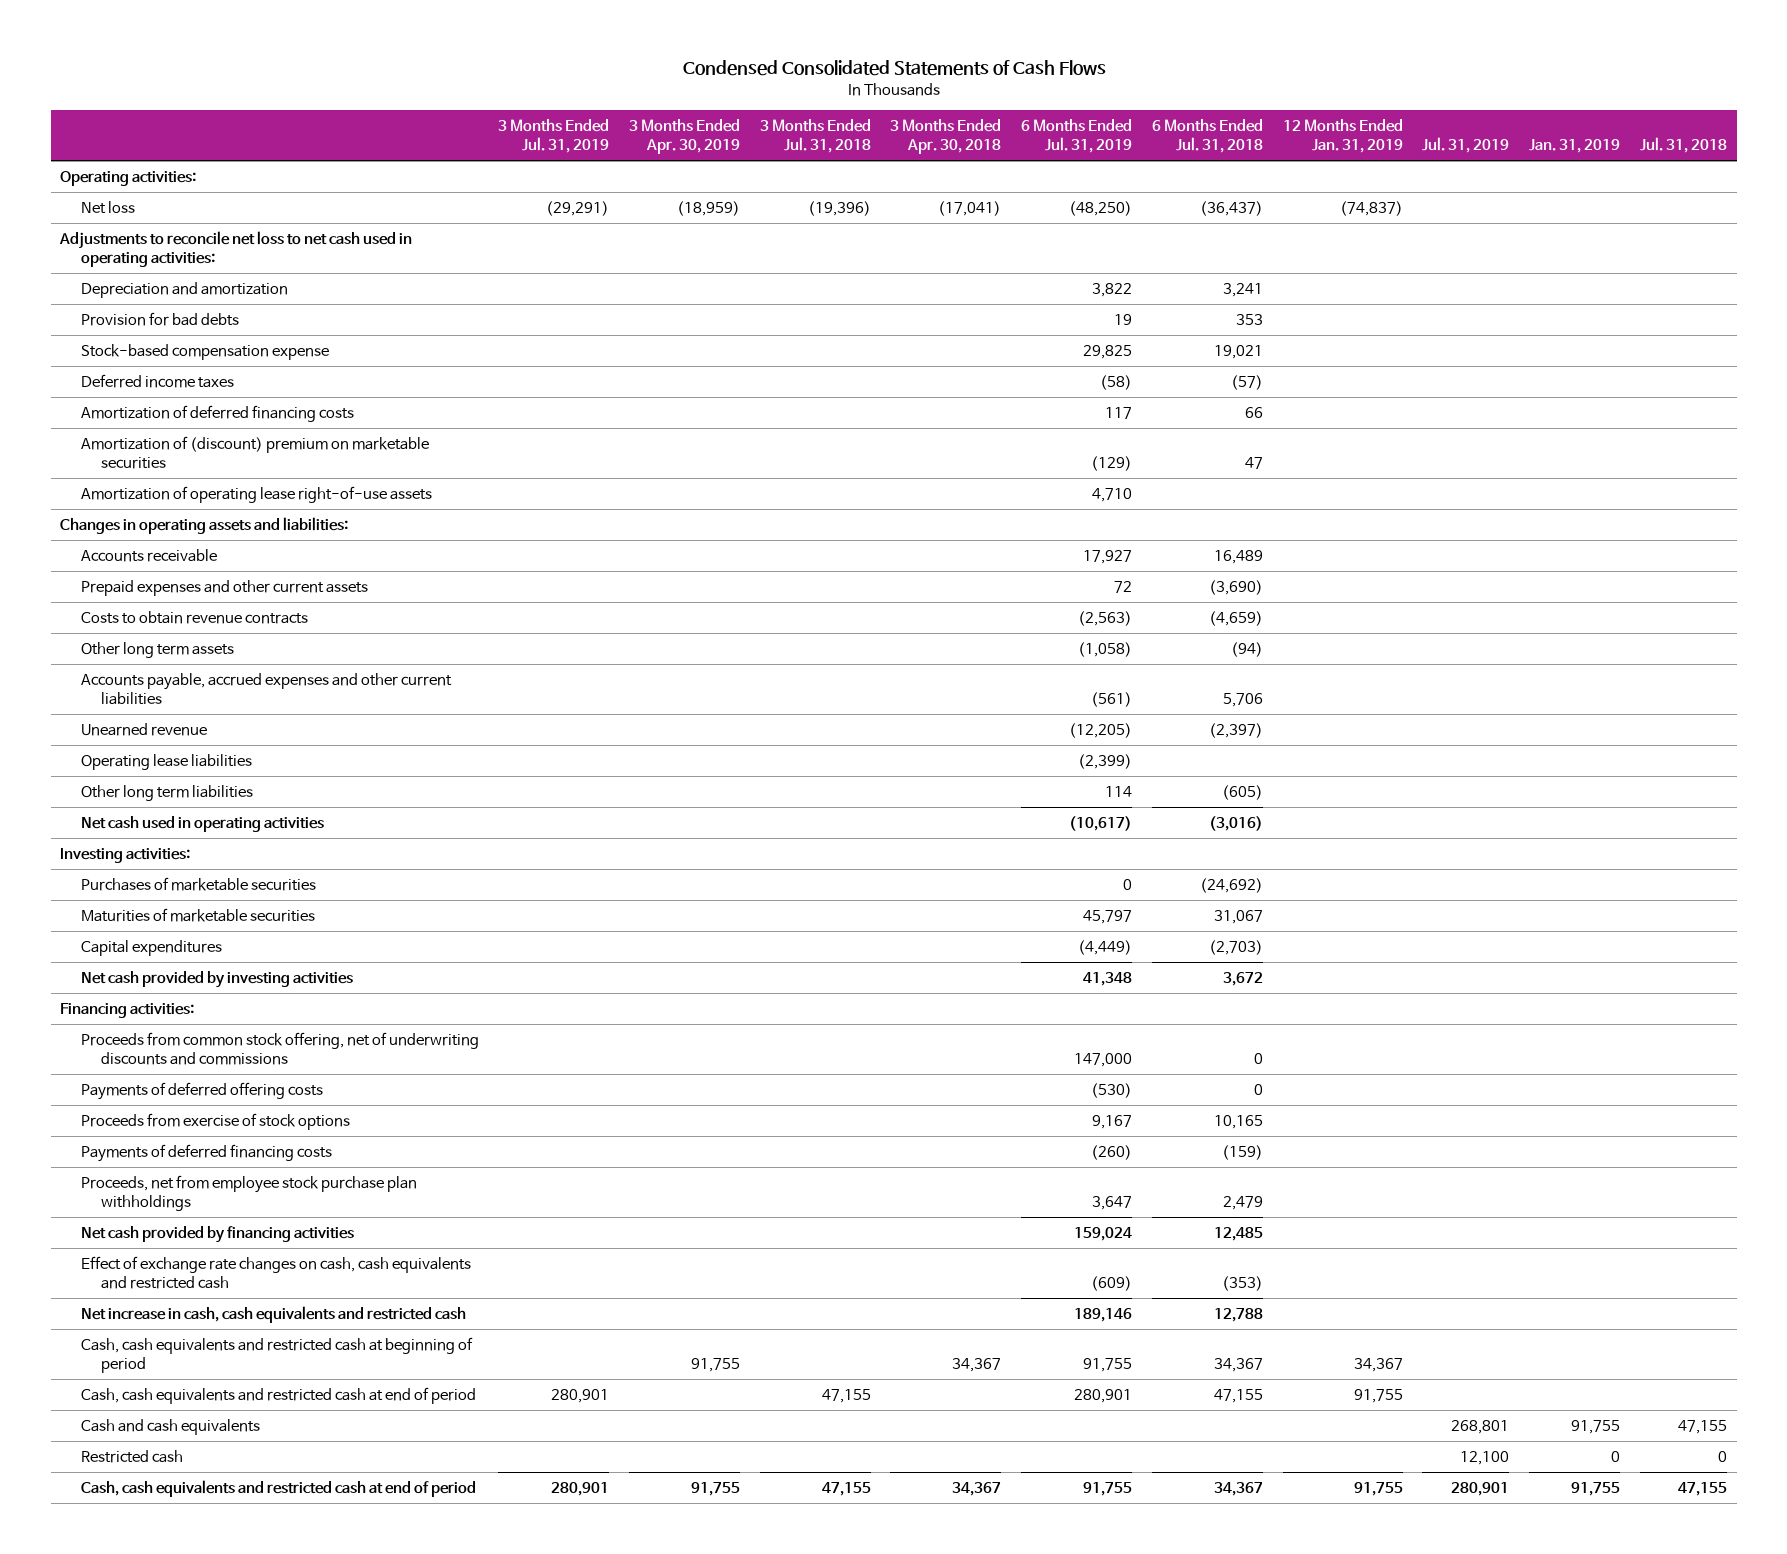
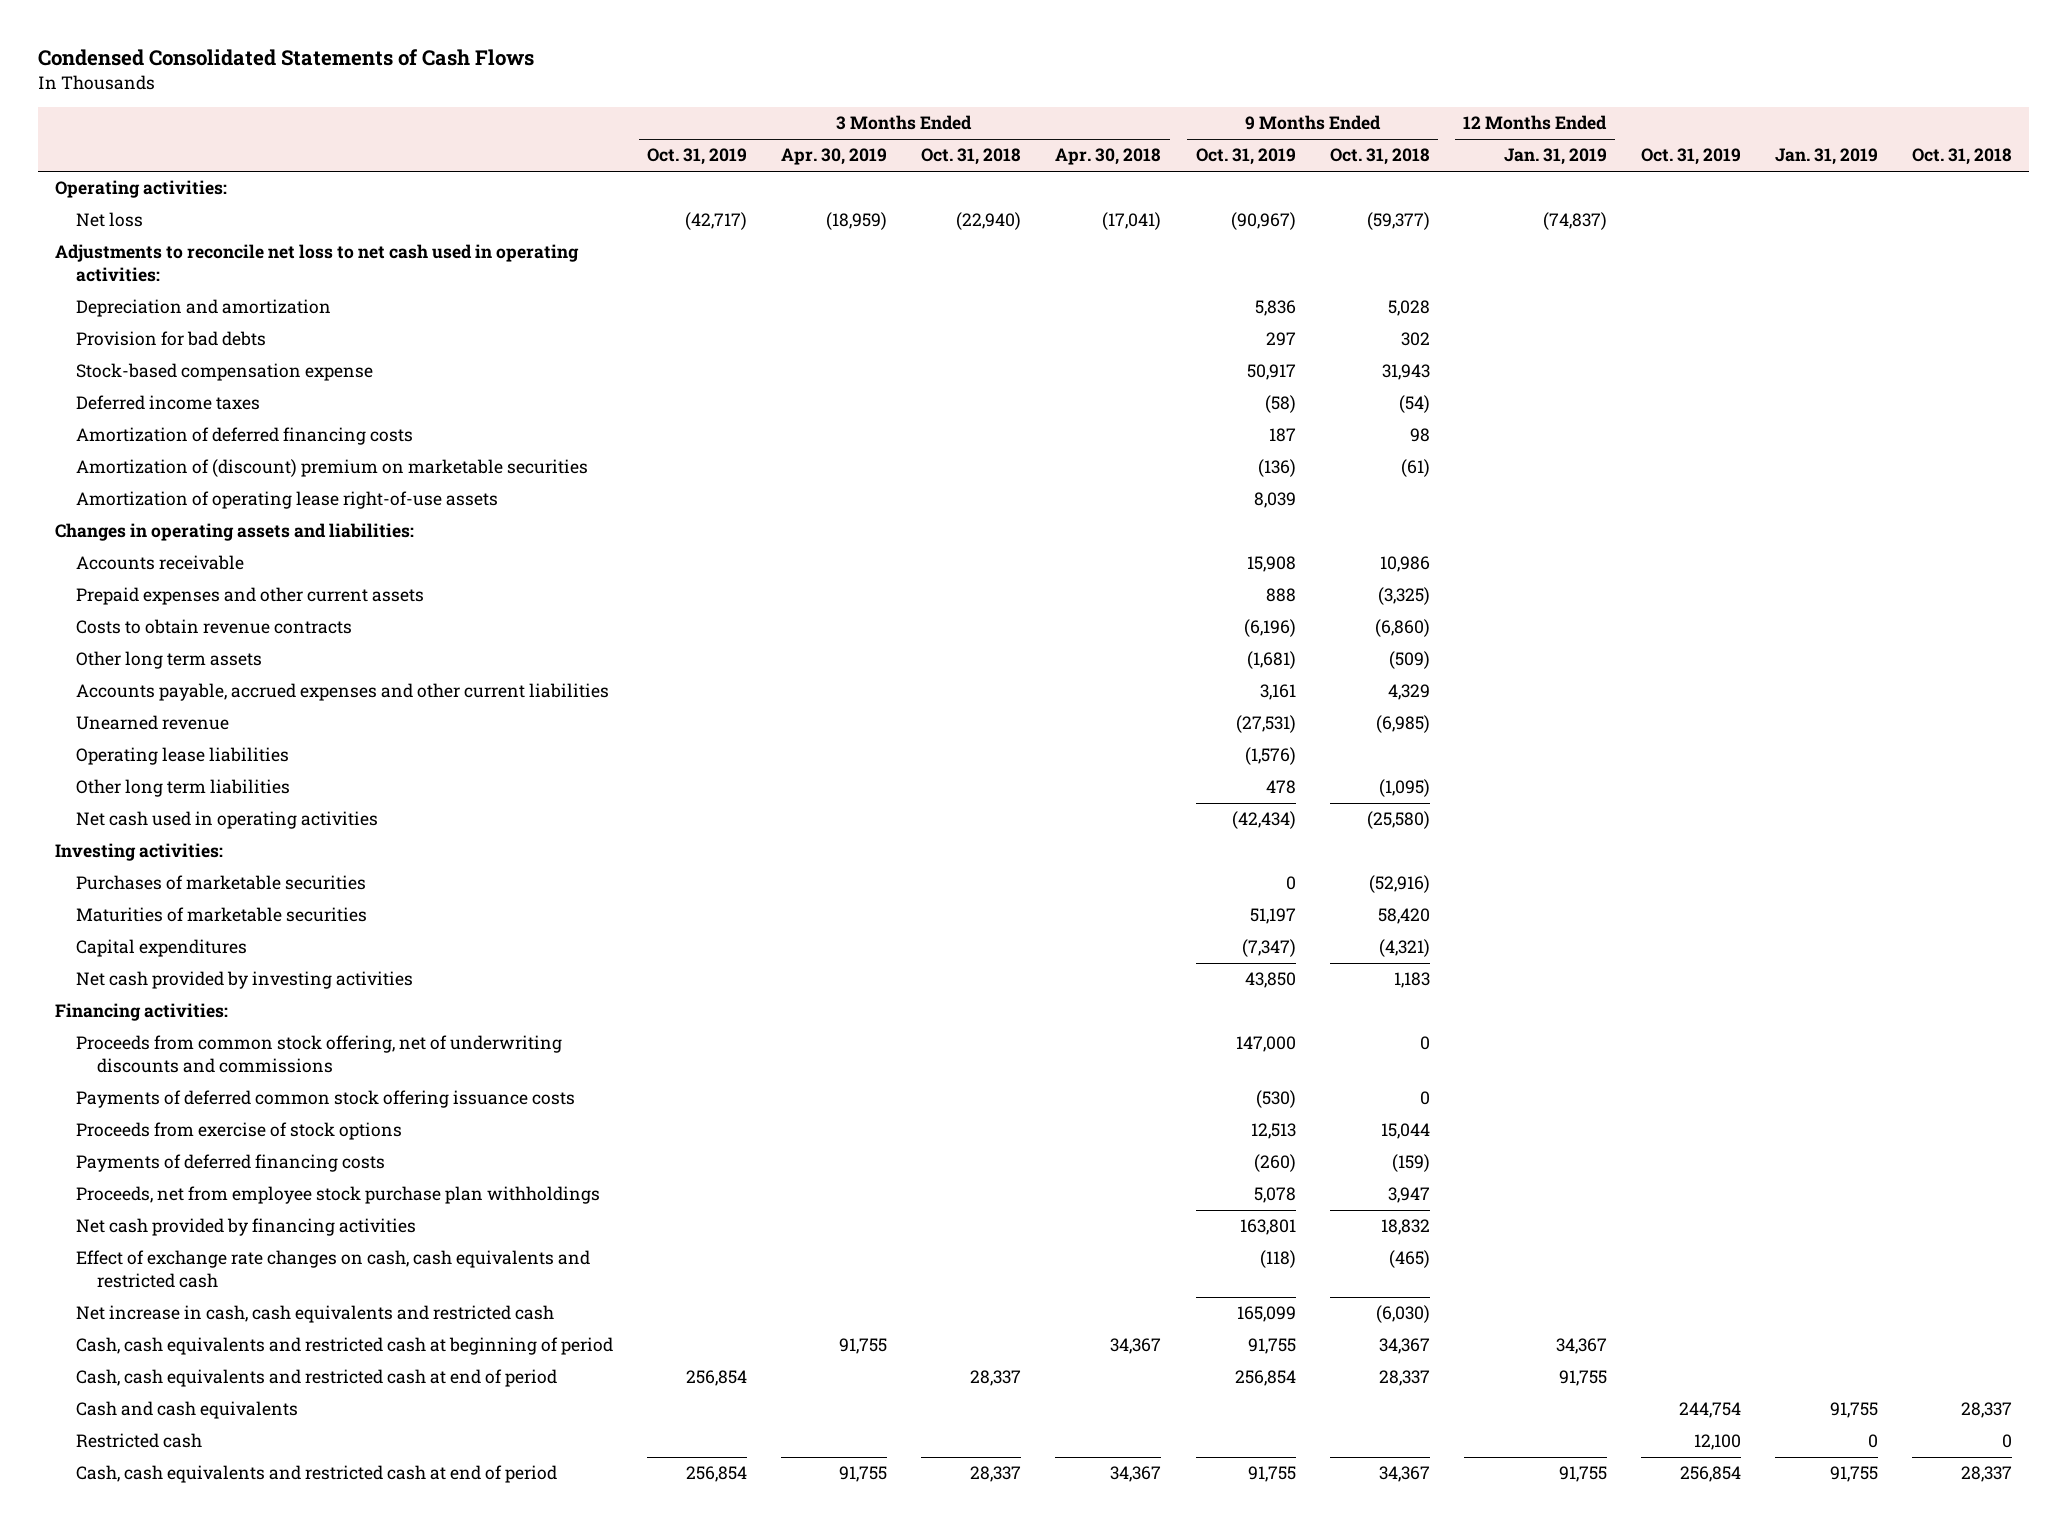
- | 3 Months Ended Jul. 31, 2019 | 3 Months Ended Apr. 30, 2019 | 3 Months Ended Jul. 31, 2018 | 3 Months Ended Apr. 30, 2018 | 6 Months Ended Jul. 31, 2019 | 6 Months Ended Jul. 31, 2018 | 12 Months Ended Jan. 31, 2019 | Jul. 31, 2019 | Jan. 31, 2019 | Jul. 31, 2018
+ | 3 Months Ended Oct. 31, 2019 | 3 Months Ended Apr. 30, 2019 | 3 Months Ended Oct. 31, 2018 | 3 Months Ended Apr. 30, 2018 | 9 Months Ended Oct. 31, 2019 | 9 Months Ended Oct. 31, 2018 | 12 Months Ended Jan. 31, 2019 | Oct. 31, 2019 | Jan. 31, 2019 | Oct. 31, 2018
- Payments of deferred offering costs | | | | | (530) | 0 | | | |
+ Payments of deferred common stock offering issuance costs | | | | | (530) | 0 | | | |

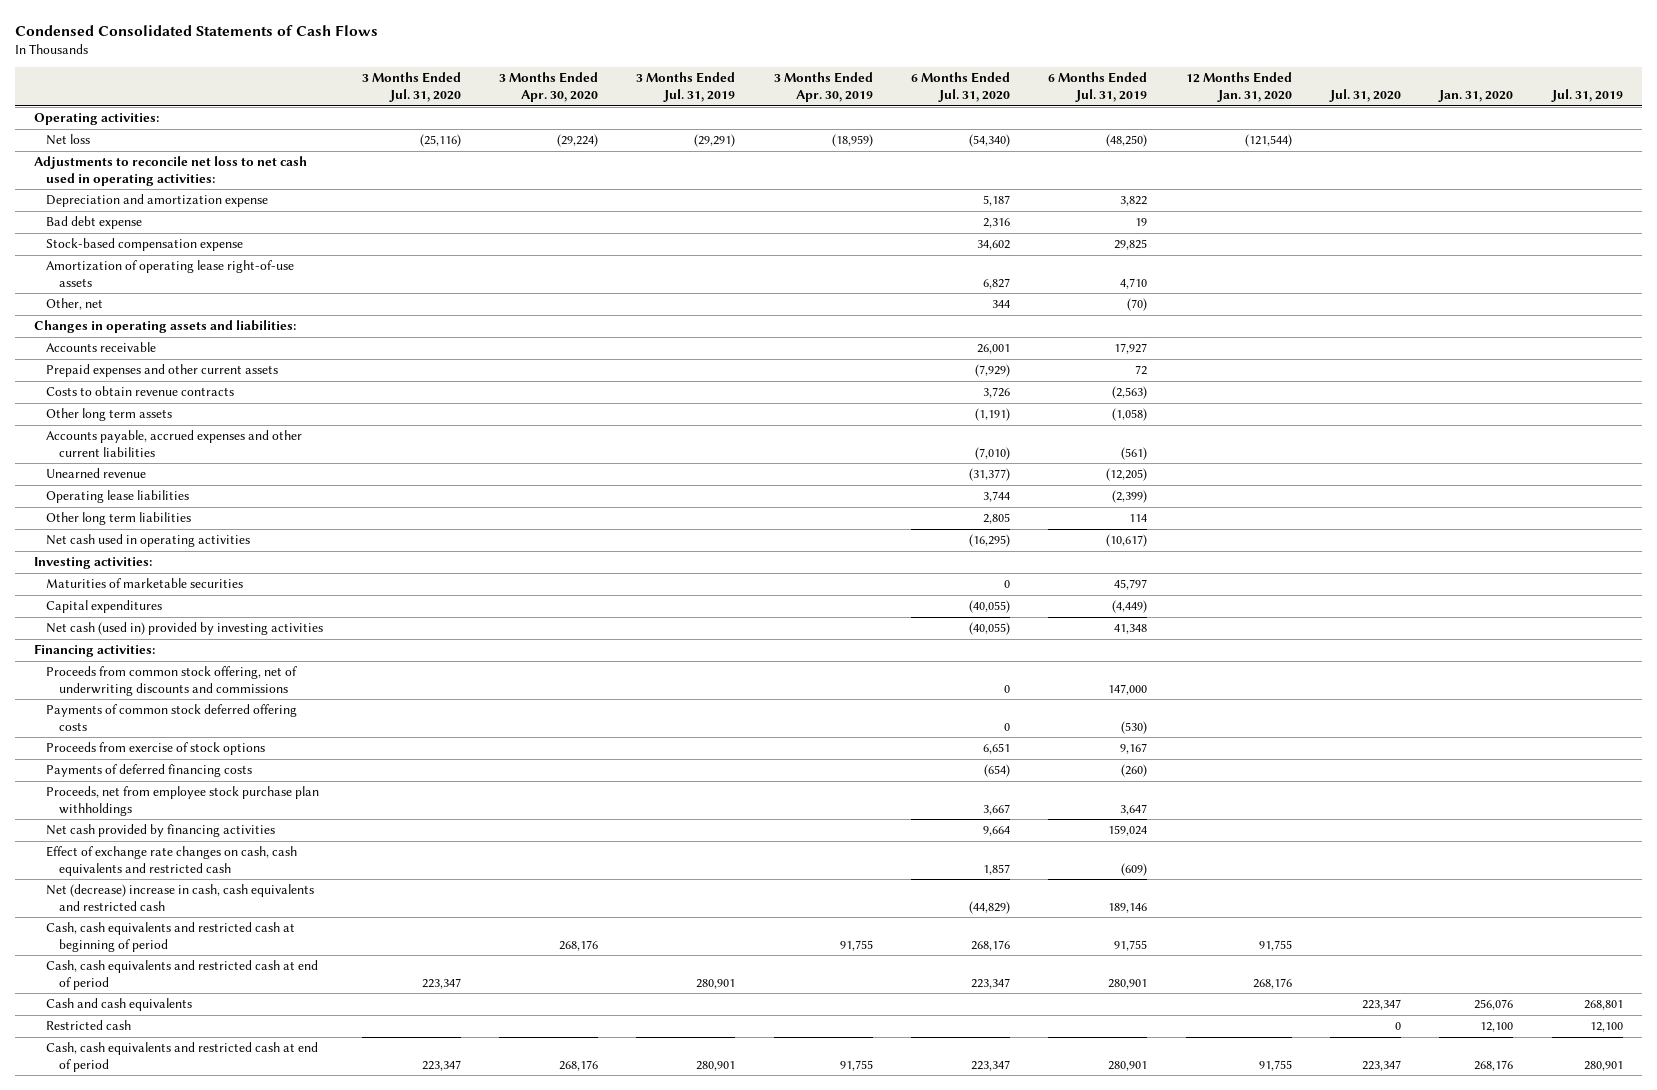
- | 3 Months Ended Oct. 31, 2019 | 3 Months Ended Apr. 30, 2019 | 3 Months Ended Oct. 31, 2018 | 3 Months Ended Apr. 30, 2018 | 9 Months Ended Oct. 31, 2019 | 9 Months Ended Oct. 31, 2018 | 12 Months Ended Jan. 31, 2019 | Oct. 31, 2019 | Jan. 31, 2019 | Oct. 31, 2018
+ | 3 Months Ended Jul. 31, 2020 | 3 Months Ended Apr. 30, 2020 | 3 Months Ended Jul. 31, 2019 | 3 Months Ended Apr. 30, 2019 | 6 Months Ended Jul. 31, 2020 | 6 Months Ended Jul. 31, 2019 | 12 Months Ended Jan. 31, 2020 | Jul. 31, 2020 | Jan. 31, 2020 | Jul. 31, 2019
- Depreciation and amortization | | | | | 5,836 | 5,028 | | | |
- Provision for bad debts | | | | | 297 | 302 | | | |
+ Depreciation and amortization expense | | | | | 5,187 | 3,822 | | | |
+ Bad debt expense | | | | | 2,316 | 19 | | | |
- Deferred income taxes | | | | | (58) | (54) | | | |
- Amortization of deferred financing costs | | | | | 187 | 98 | | | |
- Amortization of (discount) premium on marketable securities | | | | | (136) | (61) | | | |
+ Other, net | | | | | 344 | (70) | | | |
- Purchases of marketable securities | | | | | 0 | (52,916) | | | |
- Net cash provided by investing activities | | | | | 43,850 | 1,183 | | | |
+ Net cash (used in) provided by investing activities | | | | | (40,055) | 41,348 | | | |
- Payments of deferred common stock offering issuance costs | | | | | (530) | 0 | | | |
+ Payments of common stock deferred offering costs | | | | | 0 | (530) | | | |
- Net increase in cash, cash equivalents and restricted cash | | | | | 165,099 | (6,030) | | | |
+ Net (decrease) increase in cash, cash equivalents and restricted cash | | | | | (44,829) | 189,146 | | | |

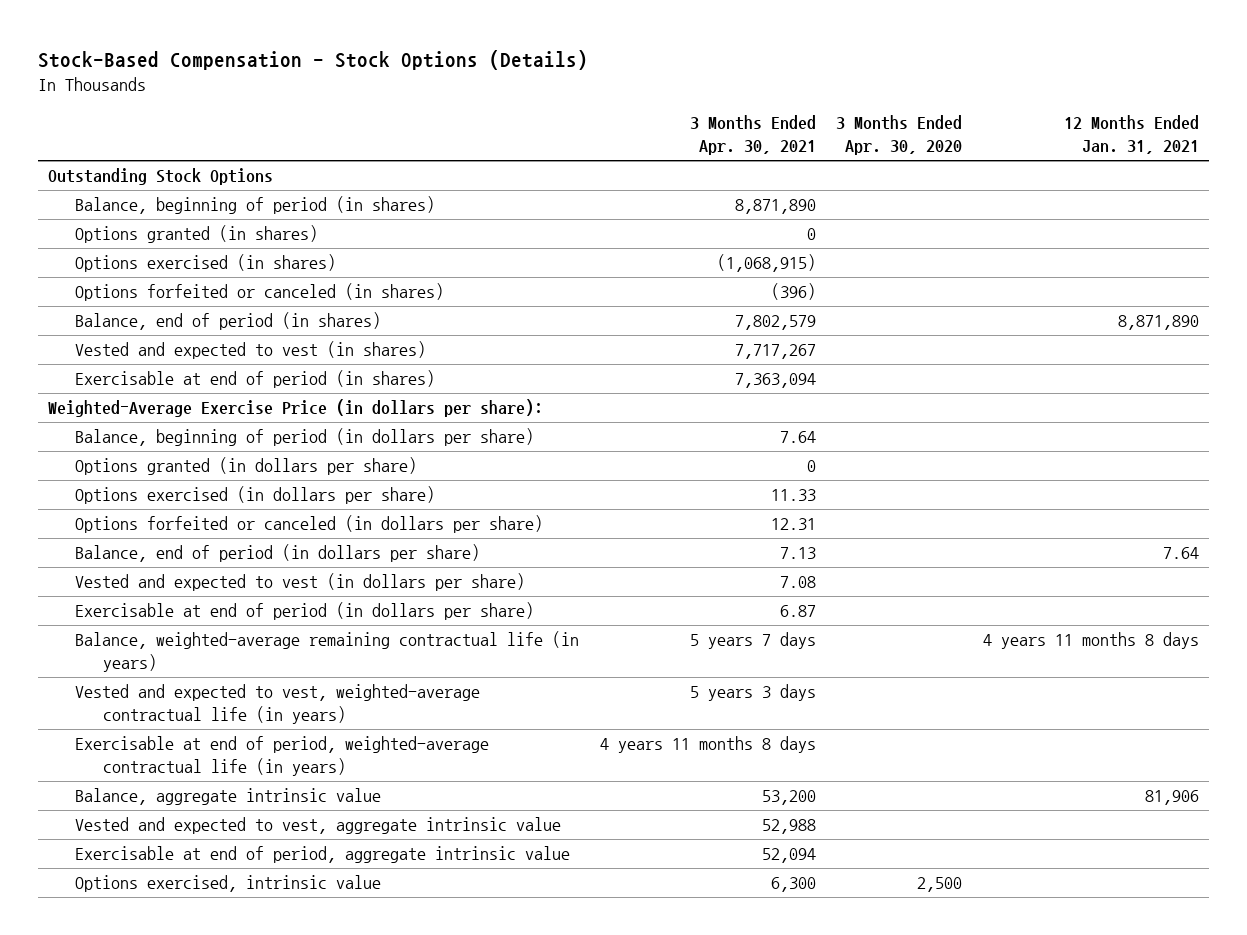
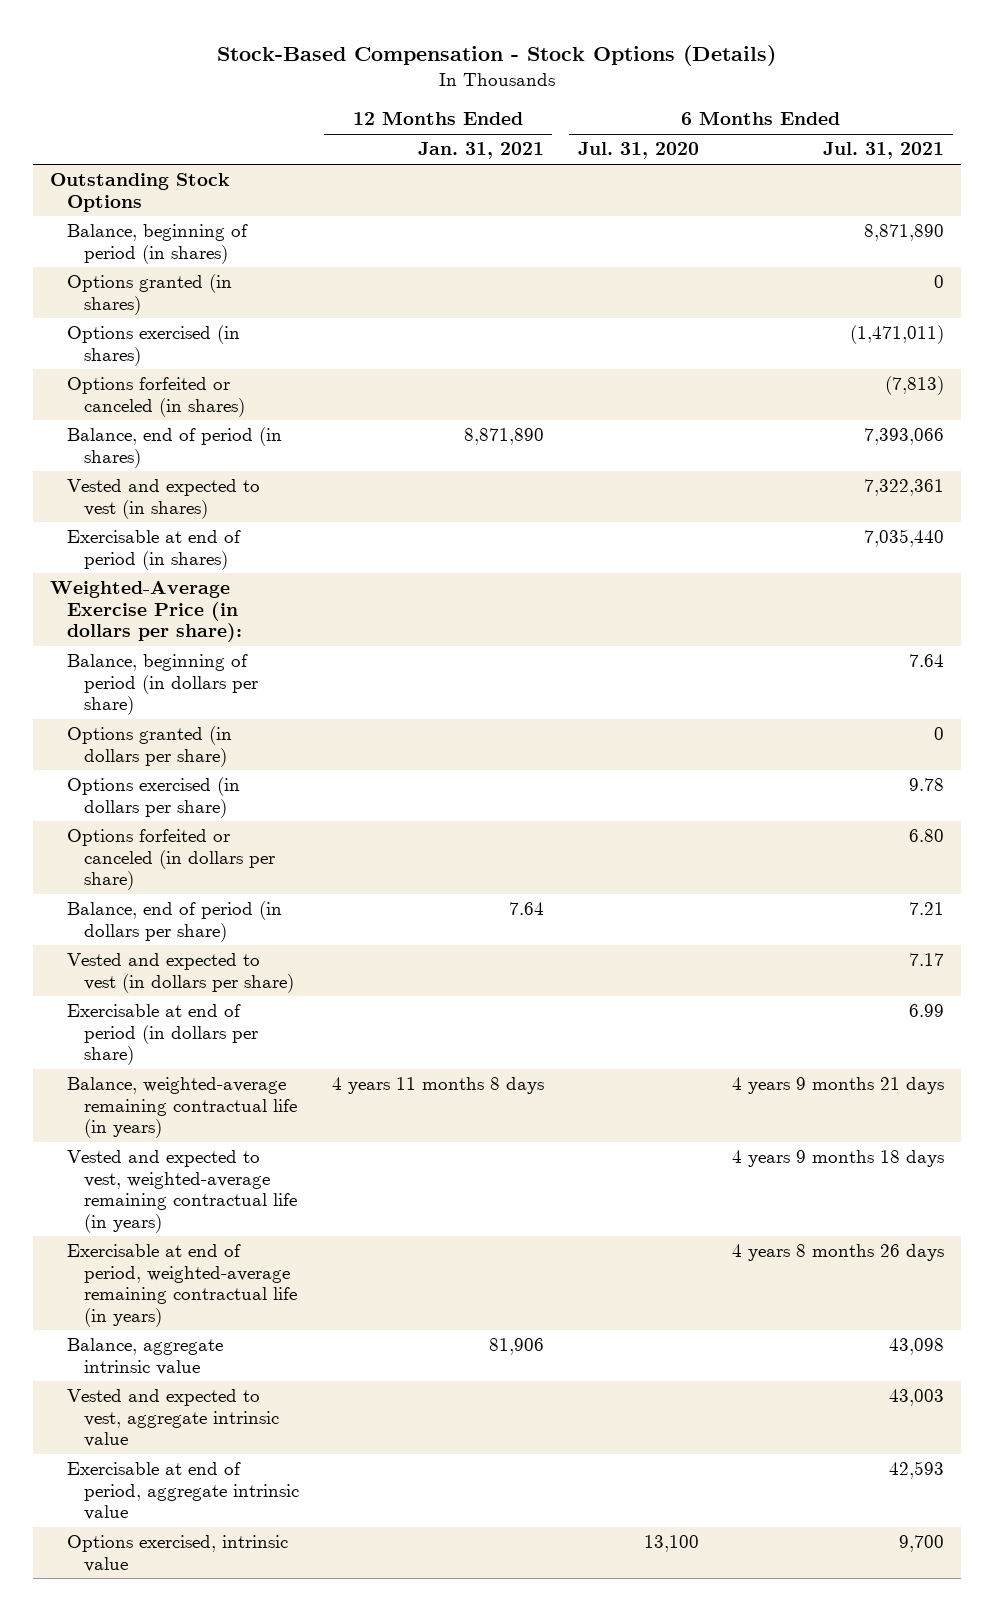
- | 3 Months Ended Apr. 30, 2021 | 3 Months Ended Apr. 30, 2020 | 12 Months Ended Jan. 31, 2021
+ | 12 Months Ended Jan. 31, 2021 | 6 Months Ended Jul. 31, 2020 | 6 Months Ended Jul. 31, 2021
- Vested and expected to vest, weighted-average contractual life (in years) | 5 years 3 days | |
- Exercisable at end of period, weighted-average contractual life (in years) | 4 years 11 months 8 days | |
+ Vested and expected to vest, weighted-average remaining contractual life (in years) | | | 4 years 9 months 18 days
+ Exercisable at end of period, weighted-average remaining contractual life (in years) | | | 4 years 8 months 26 days

